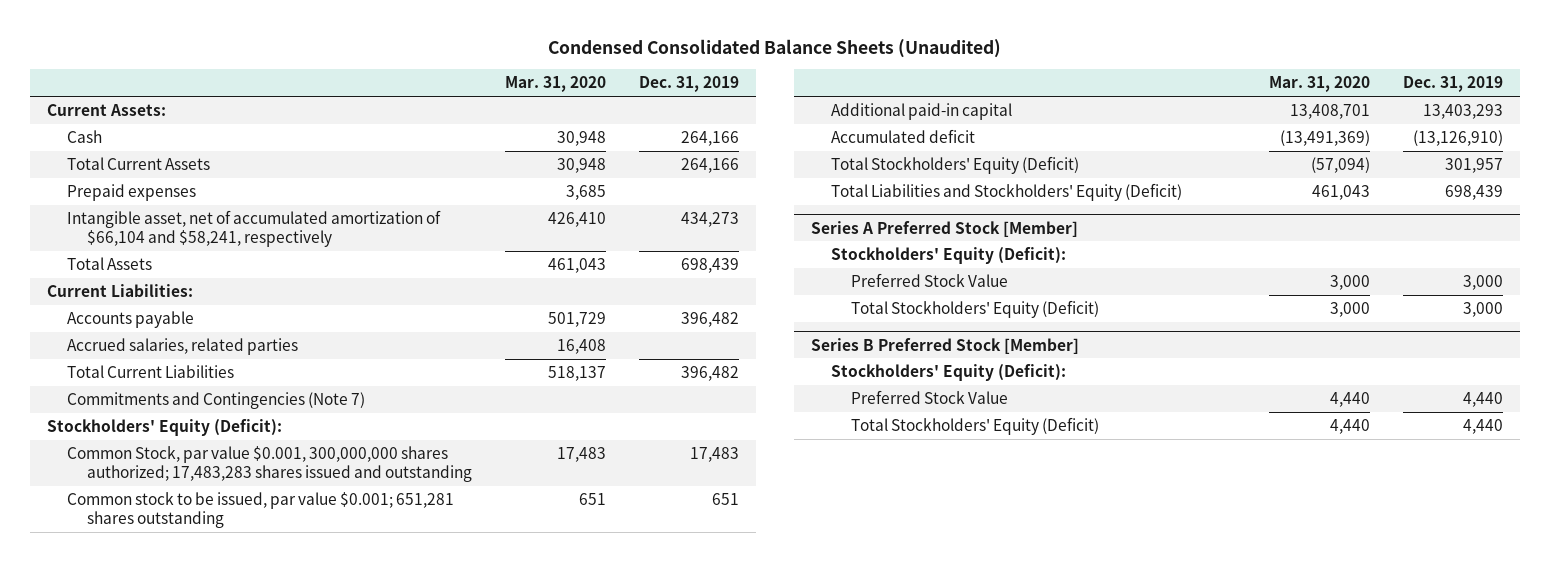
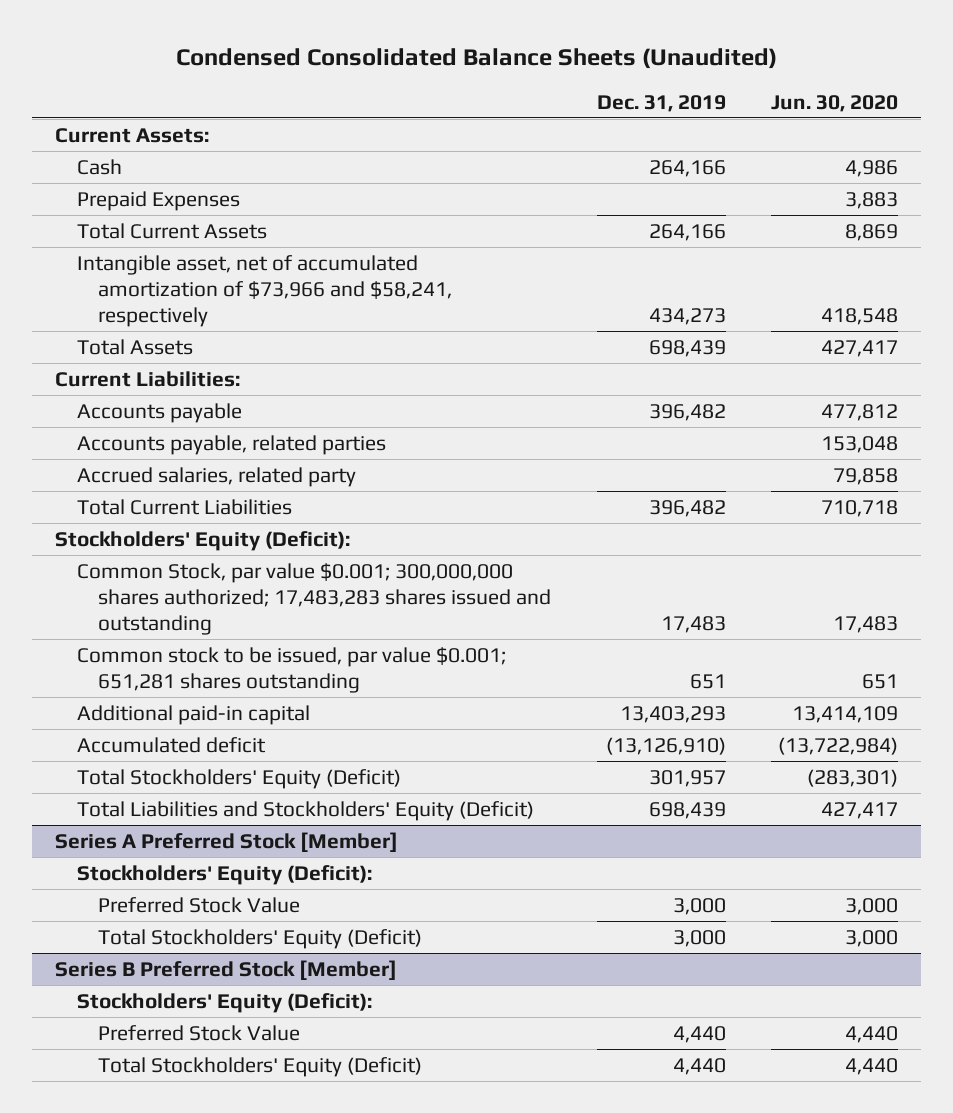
- | Mar. 31, 2020 | Dec. 31, 2019
+ | Dec. 31, 2019 | Jun. 30, 2020
+ Prepaid Expenses | | 3,883
- Prepaid expenses | 3,685 |
- Intangible asset, net of accumulated amortization of $66,104 and $58,241, respectively | 426,410 | 434,273
+ Intangible asset, net of accumulated amortization of $73,966 and $58,241, respectively | 434,273 | 418,548
- Accrued salaries, related parties | 16,408 |
+ Accounts payable, related parties | | 153,048
+ Accrued salaries, related party | | 79,858
- Commitments and Contingencies (Note 7)
- Common Stock, par value $0.001, 300,000,000 shares authorized; 17,483,283 shares issued and outstanding | 17,483 | 17,483
+ Common Stock, par value $0.001; 300,000,000 shares authorized; 17,483,283 shares issued and outstanding | 17,483 | 17,483

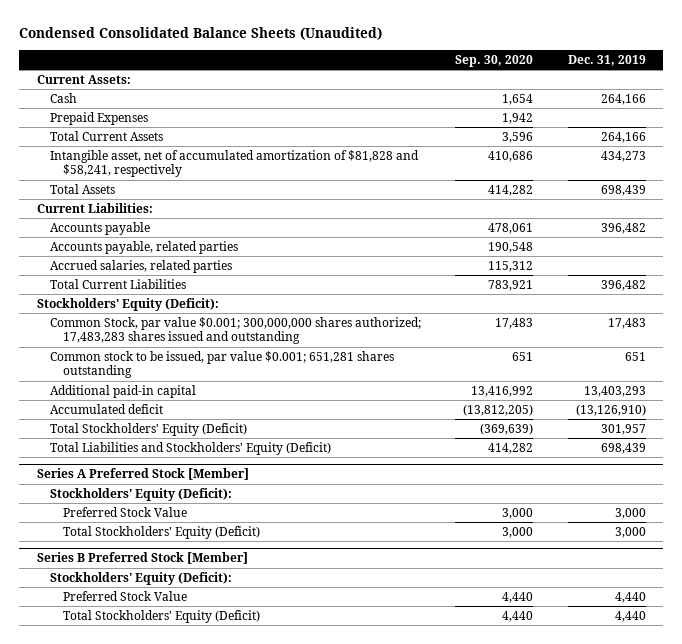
- | Dec. 31, 2019 | Jun. 30, 2020
+ | Sep. 30, 2020 | Dec. 31, 2019
- Intangible asset, net of accumulated amortization of $73,966 and $58,241, respectively | 434,273 | 418,548
+ Intangible asset, net of accumulated amortization of $81,828 and $58,241, respectively | 410,686 | 434,273
- Accrued salaries, related party | | 79,858
+ Accrued salaries, related parties | 115,312 |

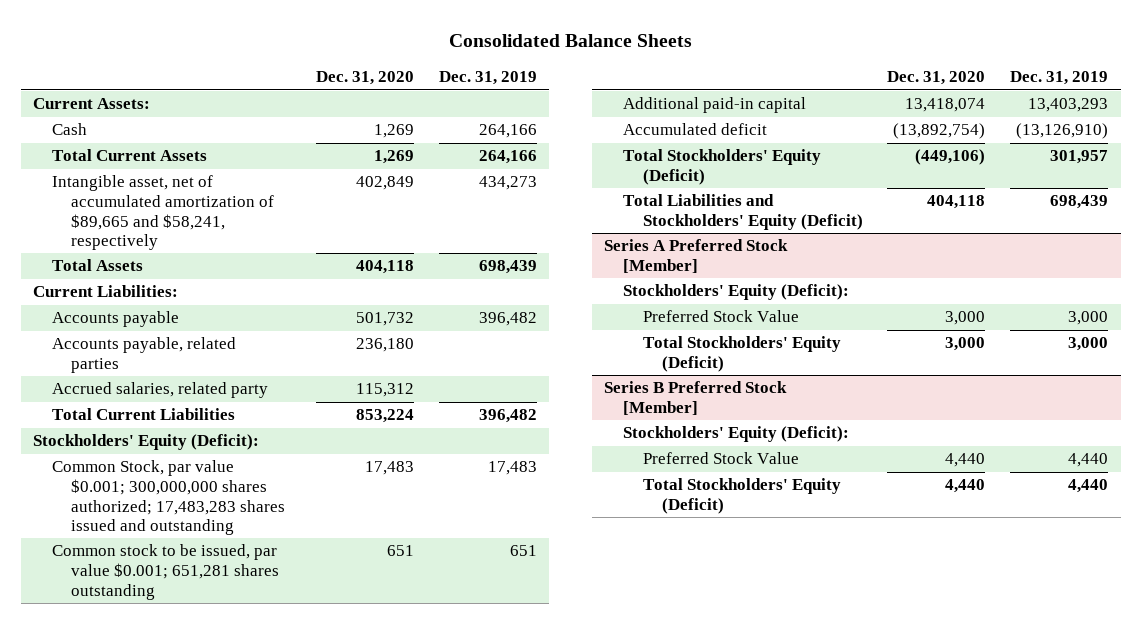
- Condensed Consolidated Balance Sheets (Unaudited)
+ Consolidated Balance Sheets
- | Sep. 30, 2020 | Dec. 31, 2019
+ | Dec. 31, 2020 | Dec. 31, 2019
- Prepaid Expenses | 1,942 |
- Intangible asset, net of accumulated amortization of $81,828 and $58,241, respectively | 410,686 | 434,273
+ Intangible asset, net of accumulated amortization of $89,665 and $58,241, respectively | 402,849 | 434,273
- Accrued salaries, related parties | 115,312 |
+ Accrued salaries, related party | 115,312 |

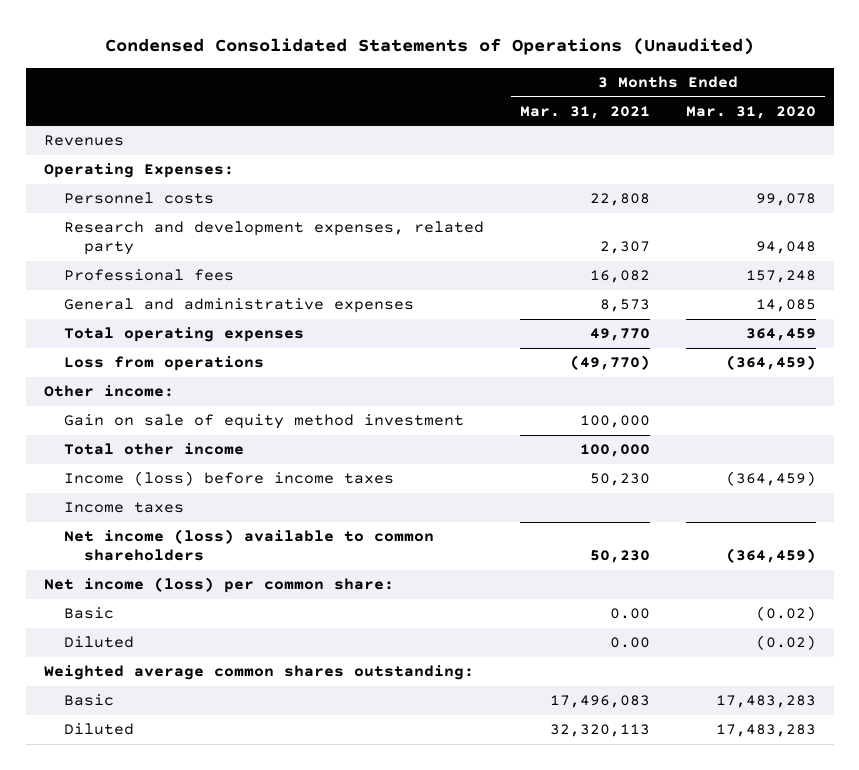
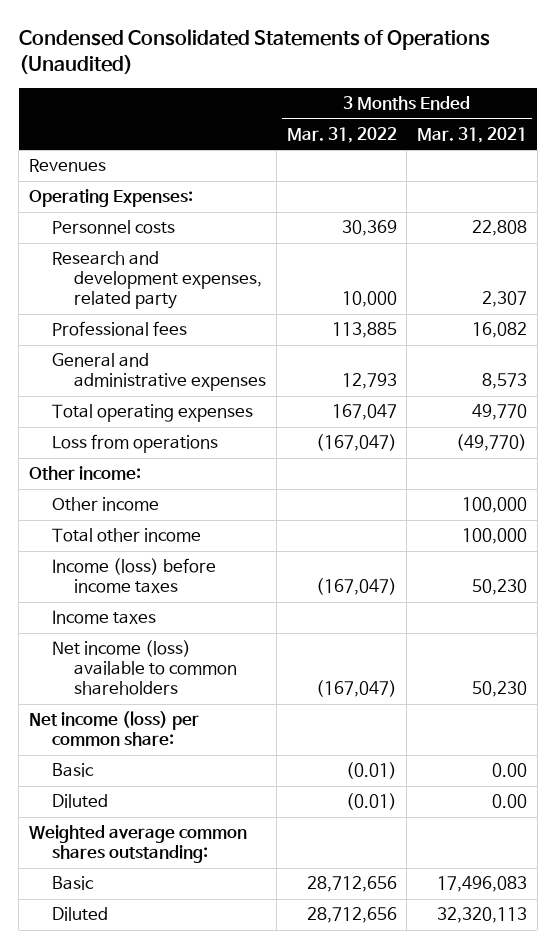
- | 3 Months Ended Mar. 31, 2021 | 3 Months Ended Mar. 31, 2020
+ | 3 Months Ended Mar. 31, 2022 | 3 Months Ended Mar. 31, 2021
- Gain on sale of equity method investment | 100,000 |
+ Other income | | 100,000

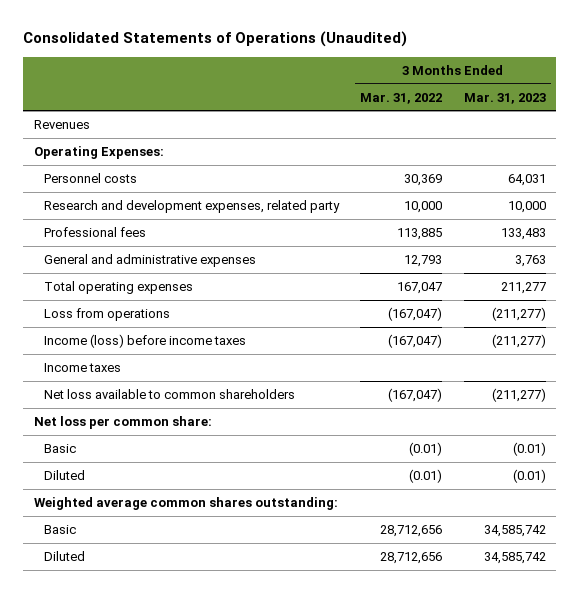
- Condensed Consolidated Statements of Operations (Unaudited)
+ Consolidated Statements of Operations (Unaudited)
- | 3 Months Ended Mar. 31, 2022 | 3 Months Ended Mar. 31, 2021
+ | 3 Months Ended Mar. 31, 2022 | 3 Months Ended Mar. 31, 2023
- Other income:
- Other income | | 100,000
- Total other income | | 100,000
- Net income (loss) available to common shareholders | (167,047) | 50,230
- Net income (loss) per common share:
+ Net loss available to common shareholders | (167,047) | (211,277)
+ Net loss per common share:

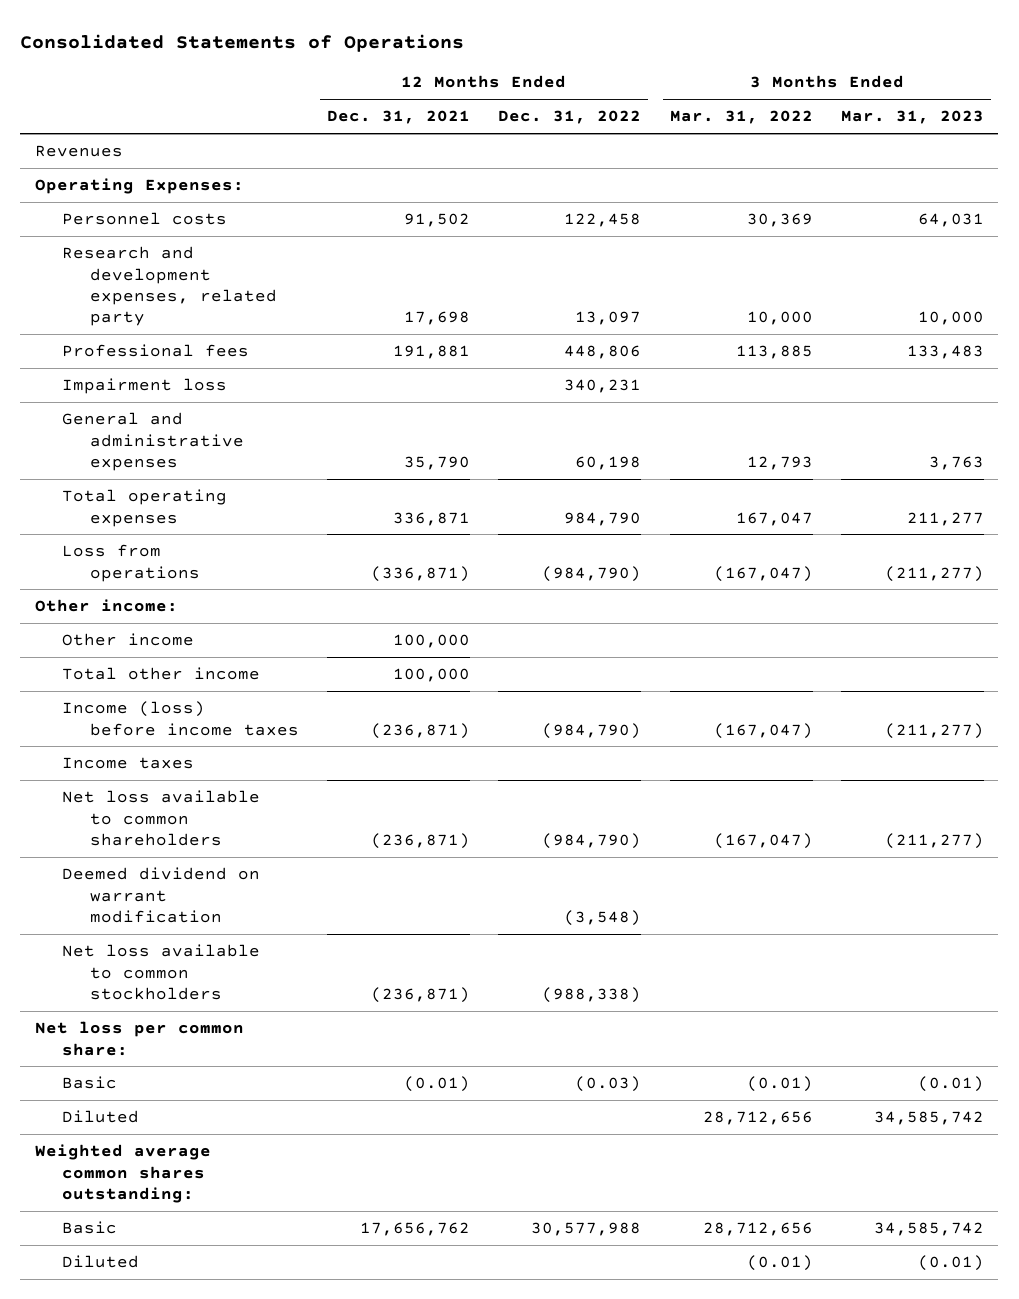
- Consolidated Statements of Operations (Unaudited)
+ Consolidated Statements of Operations
- | 3 Months Ended Mar. 31, 2022 | 3 Months Ended Mar. 31, 2023
+ | 12 Months Ended Dec. 31, 2021 | 12 Months Ended Dec. 31, 2022 | 3 Months Ended Mar. 31, 2022 | 3 Months Ended Mar. 31, 2023
+ Impairment loss | | 340,231 | |
+ Other income:
+ Other income | 100,000 | | |
+ Total other income | 100,000 | | |
+ Deemed dividend on warrant modification | | (3,548) | |
+ Net loss available to common stockholders | (236,871) | (988,338) | |
moved up: Diluted | | | 28,712,656 | 34,585,742
moved down: Diluted | | | (0.01) | (0.01)

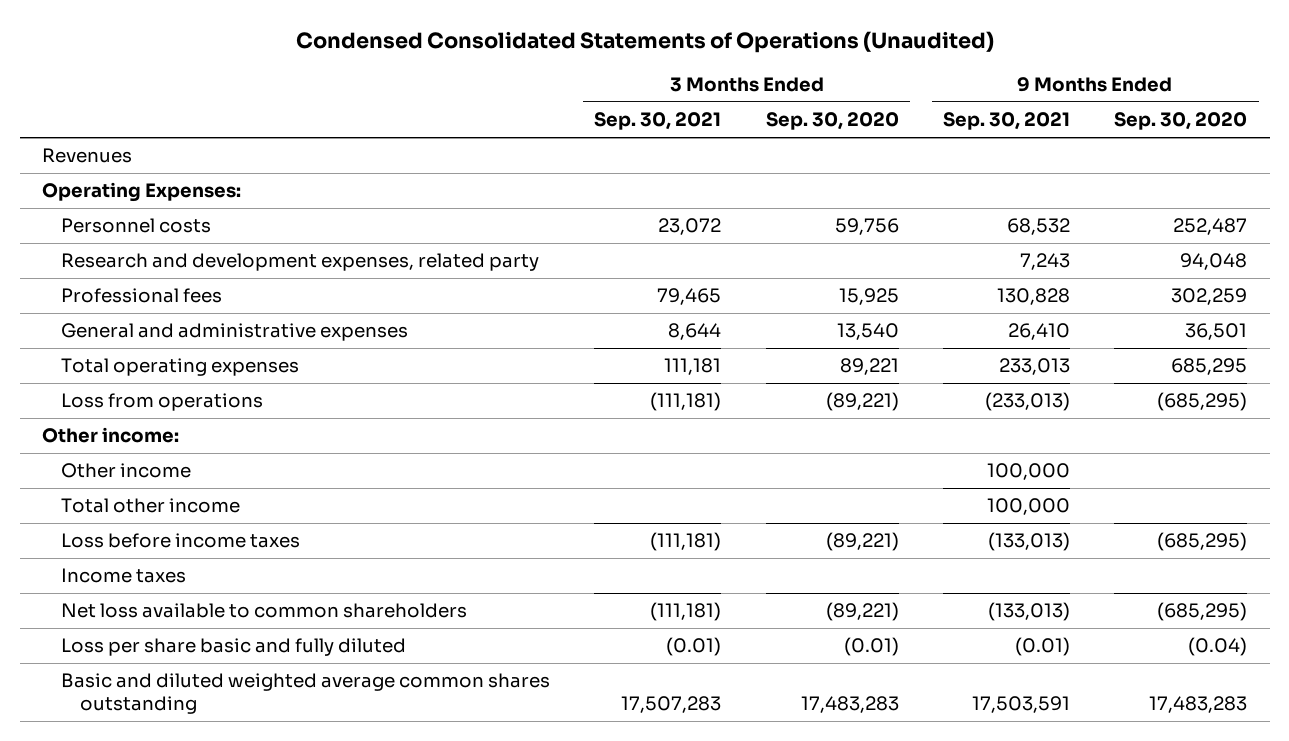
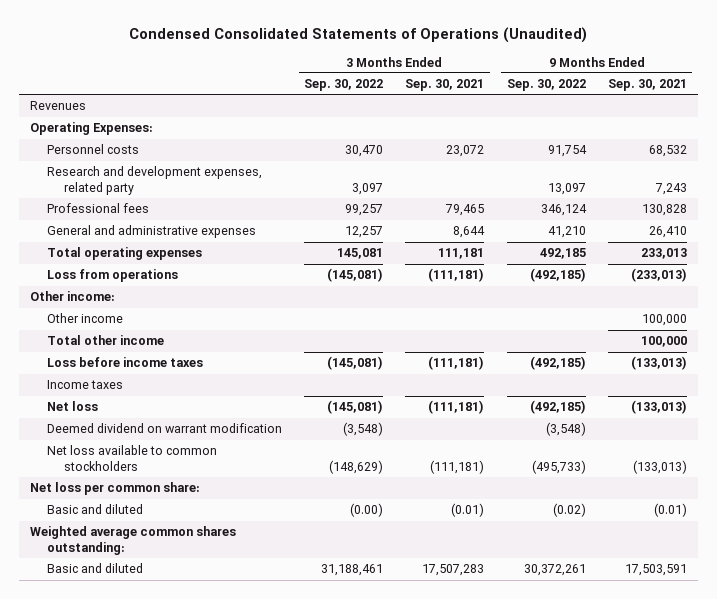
- | 3 Months Ended Sep. 30, 2021 | 3 Months Ended Sep. 30, 2020 | 9 Months Ended Sep. 30, 2021 | 9 Months Ended Sep. 30, 2020
+ | 3 Months Ended Sep. 30, 2022 | 3 Months Ended Sep. 30, 2021 | 9 Months Ended Sep. 30, 2022 | 9 Months Ended Sep. 30, 2021
- Net loss available to common shareholders | (111,181) | (89,221) | (133,013) | (685,295)
- Loss per share basic and fully diluted | (0.01) | (0.01) | (0.01) | (0.04)
- Basic and diluted weighted average common shares outstanding | 17,507,283 | 17,483,283 | 17,503,591 | 17,483,283
+ Net loss | (145,081) | (111,181) | (492,185) | (133,013)
+ Deemed dividend on warrant modification | (3,548) | | (3,548) |
+ Net loss available to common stockholders | (148,629) | (111,181) | (495,733) | (133,013)
+ Net loss per common share:
+ Basic and diluted | (0.00) | (0.01) | (0.02) | (0.01)
+ Weighted average common shares outstanding:
+ Basic and diluted | 31,188,461 | 17,507,283 | 30,372,261 | 17,503,591

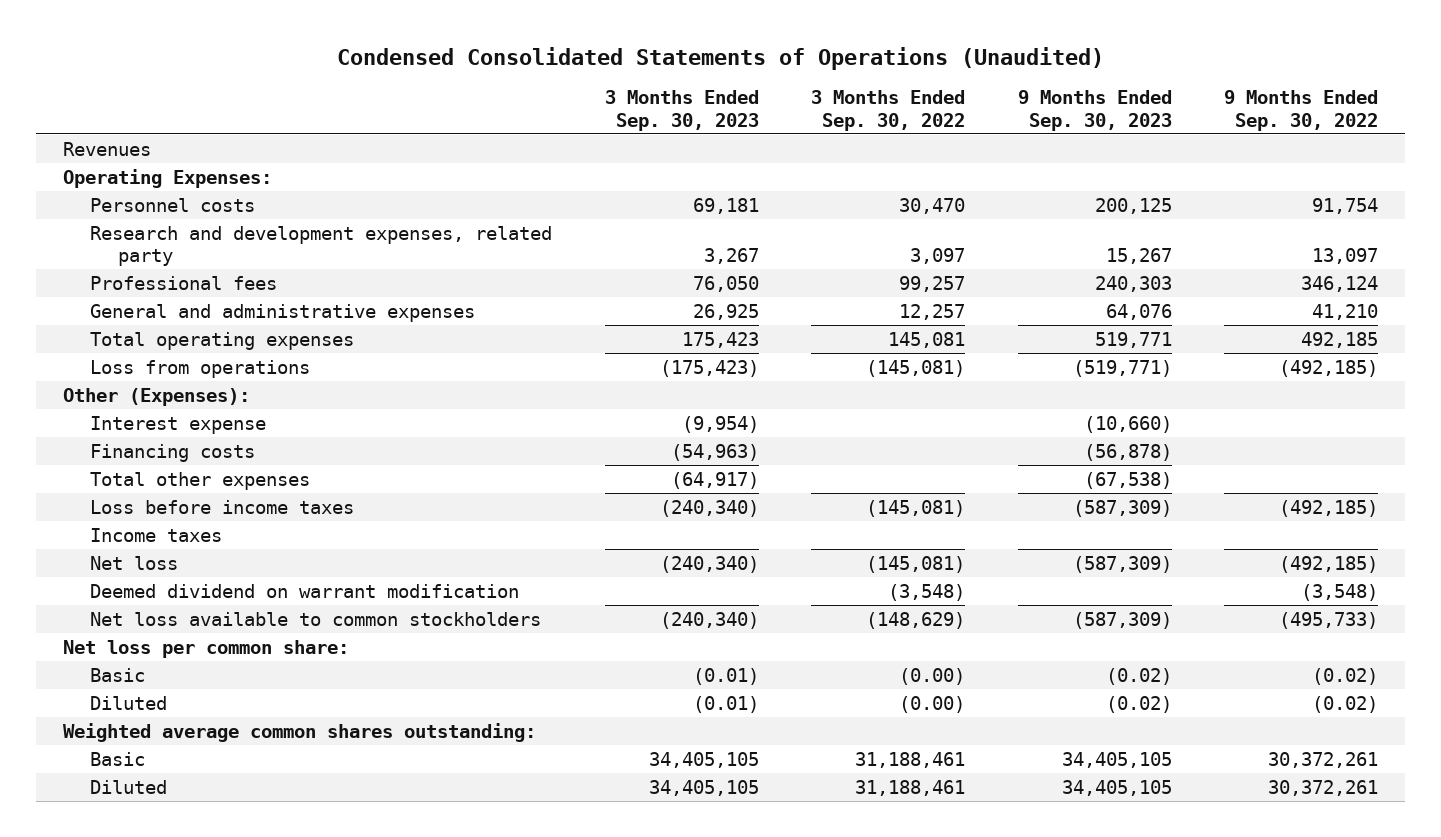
- | 3 Months Ended Sep. 30, 2022 | 3 Months Ended Sep. 30, 2021 | 9 Months Ended Sep. 30, 2022 | 9 Months Ended Sep. 30, 2021
+ | 3 Months Ended Sep. 30, 2023 | 3 Months Ended Sep. 30, 2022 | 9 Months Ended Sep. 30, 2023 | 9 Months Ended Sep. 30, 2022
- Other income:
- Other income | | | | 100,000
- Total other income | | | | 100,000
+ Other (Expenses):
+ Interest expense | (9,954) | | (10,660) |
+ Financing costs | (54,963) | | (56,878) |
+ Total other expenses | (64,917) | | (67,538) |
- Basic and diluted | (0.00) | (0.01) | (0.02) | (0.01)
+ Basic | (0.01) | (0.00) | (0.02) | (0.02)
+ Diluted | (0.01) | (0.00) | (0.02) | (0.02)
- Basic and diluted | 31,188,461 | 17,507,283 | 30,372,261 | 17,503,591
+ Basic | 34,405,105 | 31,188,461 | 34,405,105 | 30,372,261
+ Diluted | 34,405,105 | 31,188,461 | 34,405,105 | 30,372,261

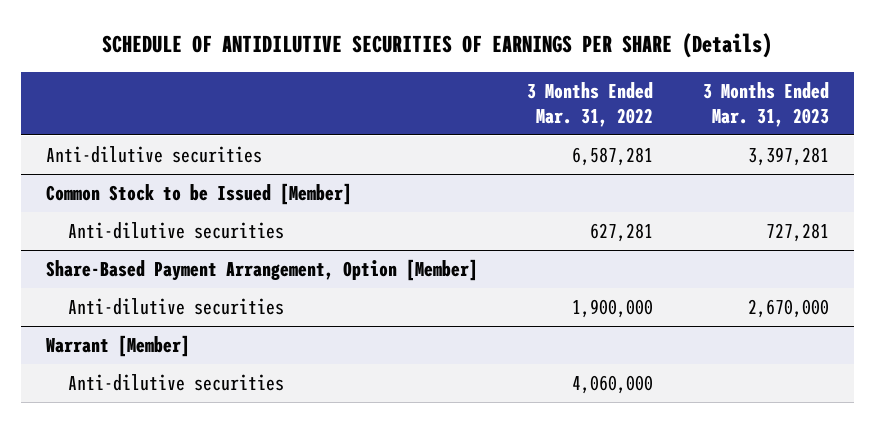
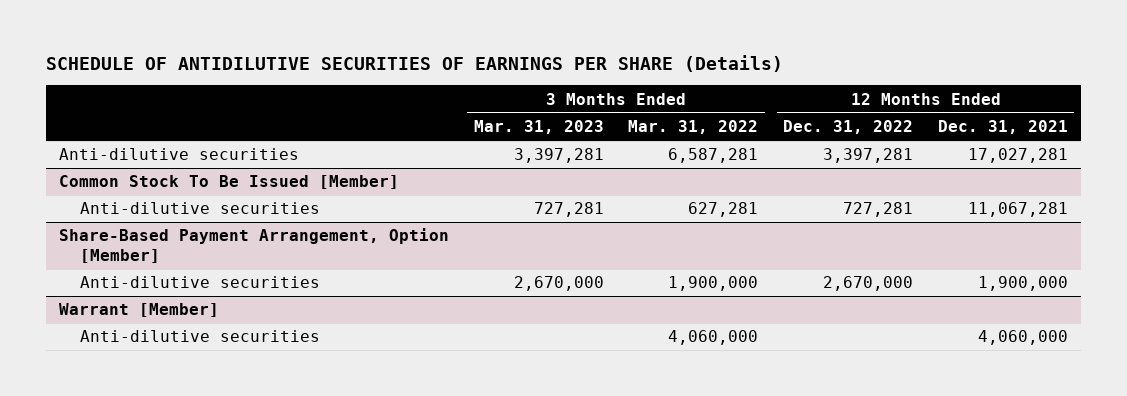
- | 3 Months Ended Mar. 31, 2022 | 3 Months Ended Mar. 31, 2023
+ | 3 Months Ended Mar. 31, 2023 | 3 Months Ended Mar. 31, 2022 | 12 Months Ended Dec. 31, 2022 | 12 Months Ended Dec. 31, 2021
- Common Stock to be Issued [Member]
+ Common Stock To Be Issued [Member]

